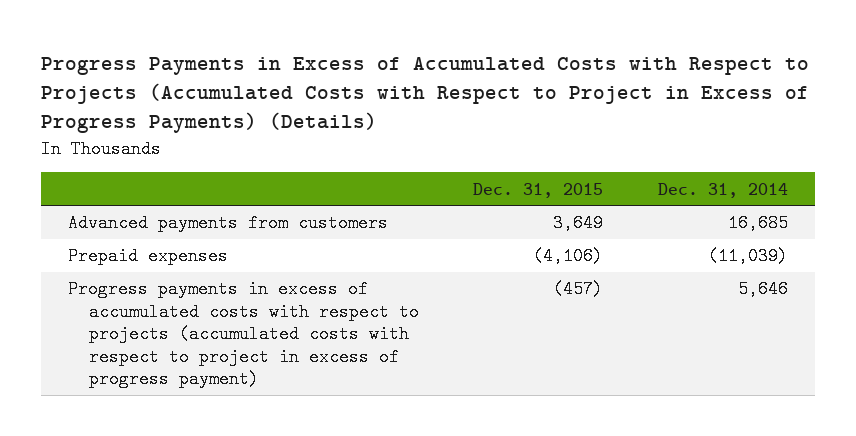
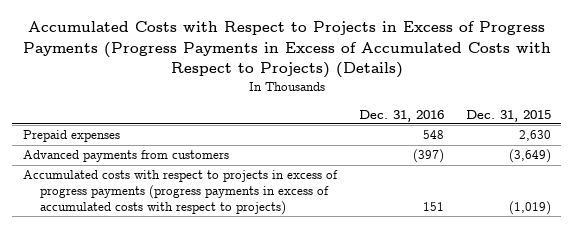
- Progress Payments in Excess of Accumulated Costs with Respect to Projects (Accumulated Costs with Respect to Project in Excess of Progress Payments) (Details)
+ Accumulated Costs with Respect to Projects in Excess of Progress Payments (Progress Payments in Excess of Accumulated Costs with Respect to Projects) (Details)
- | Dec. 31, 2015 | Dec. 31, 2014
+ | Dec. 31, 2016 | Dec. 31, 2015
- Advanced payments from customers | 3,649 | 16,685
- Prepaid expenses | (4,106) | (11,039)
- Progress payments in excess of accumulated costs with respect to projects (accumulated costs with respect to project in excess of progress payment) | (457) | 5,646
+ Prepaid expenses | 548 | 2,630
+ Advanced payments from customers | (397) | (3,649)
+ Accumulated costs with respect to projects in excess of progress payments (progress payments in excess of accumulated costs with respect to projects) | 151 | (1,019)

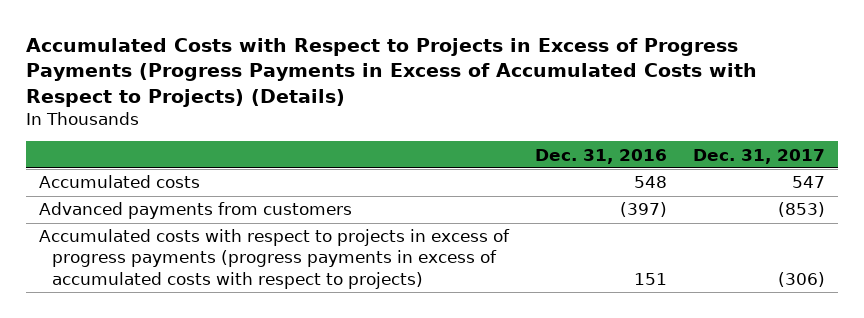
- | Dec. 31, 2016 | Dec. 31, 2015
+ | Dec. 31, 2016 | Dec. 31, 2017
- Prepaid expenses | 548 | 2,630
+ Accumulated costs | 548 | 547

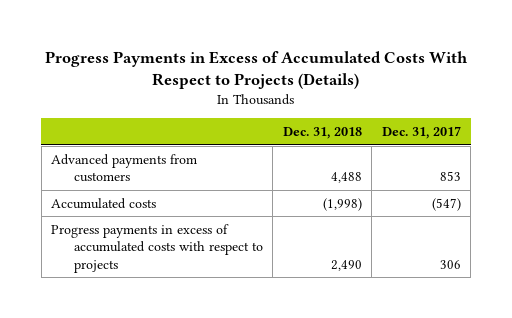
- Accumulated Costs with Respect to Projects in Excess of Progress Payments (Progress Payments in Excess of Accumulated Costs with Respect to Projects) (Details)
+ Progress Payments in Excess of Accumulated Costs With Respect to Projects (Details)
- | Dec. 31, 2016 | Dec. 31, 2017
+ | Dec. 31, 2018 | Dec. 31, 2017
- Accumulated costs | 548 | 547
- Advanced payments from customers | (397) | (853)
- Accumulated costs with respect to projects in excess of progress payments (progress payments in excess of accumulated costs with respect to projects) | 151 | (306)
+ Advanced payments from customers | 4,488 | 853
+ Accumulated costs | (1,998) | (547)
+ Progress payments in excess of accumulated costs with respect to projects | 2,490 | 306

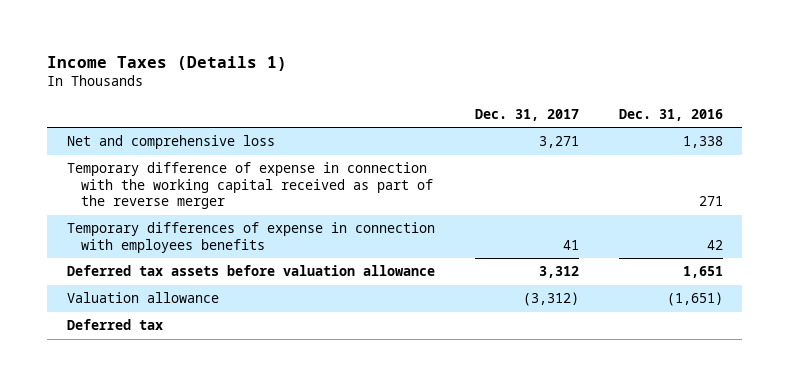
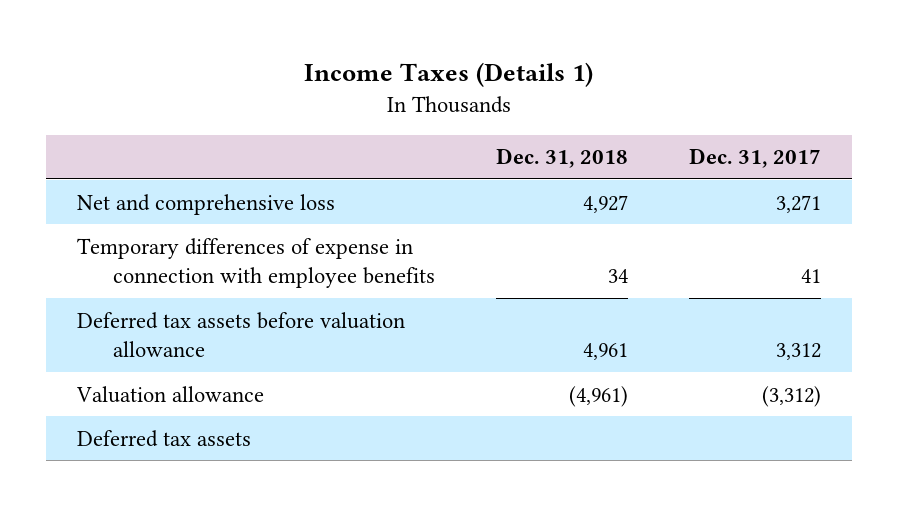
- | Dec. 31, 2017 | Dec. 31, 2016
+ | Dec. 31, 2018 | Dec. 31, 2017
- Temporary difference of expense in connection with the working capital received as part of the reverse merger | | 271
- Temporary differences of expense in connection with employees benefits | 41 | 42
+ Temporary differences of expense in connection with employee benefits | 34 | 41
- Deferred tax
+ Deferred tax assets

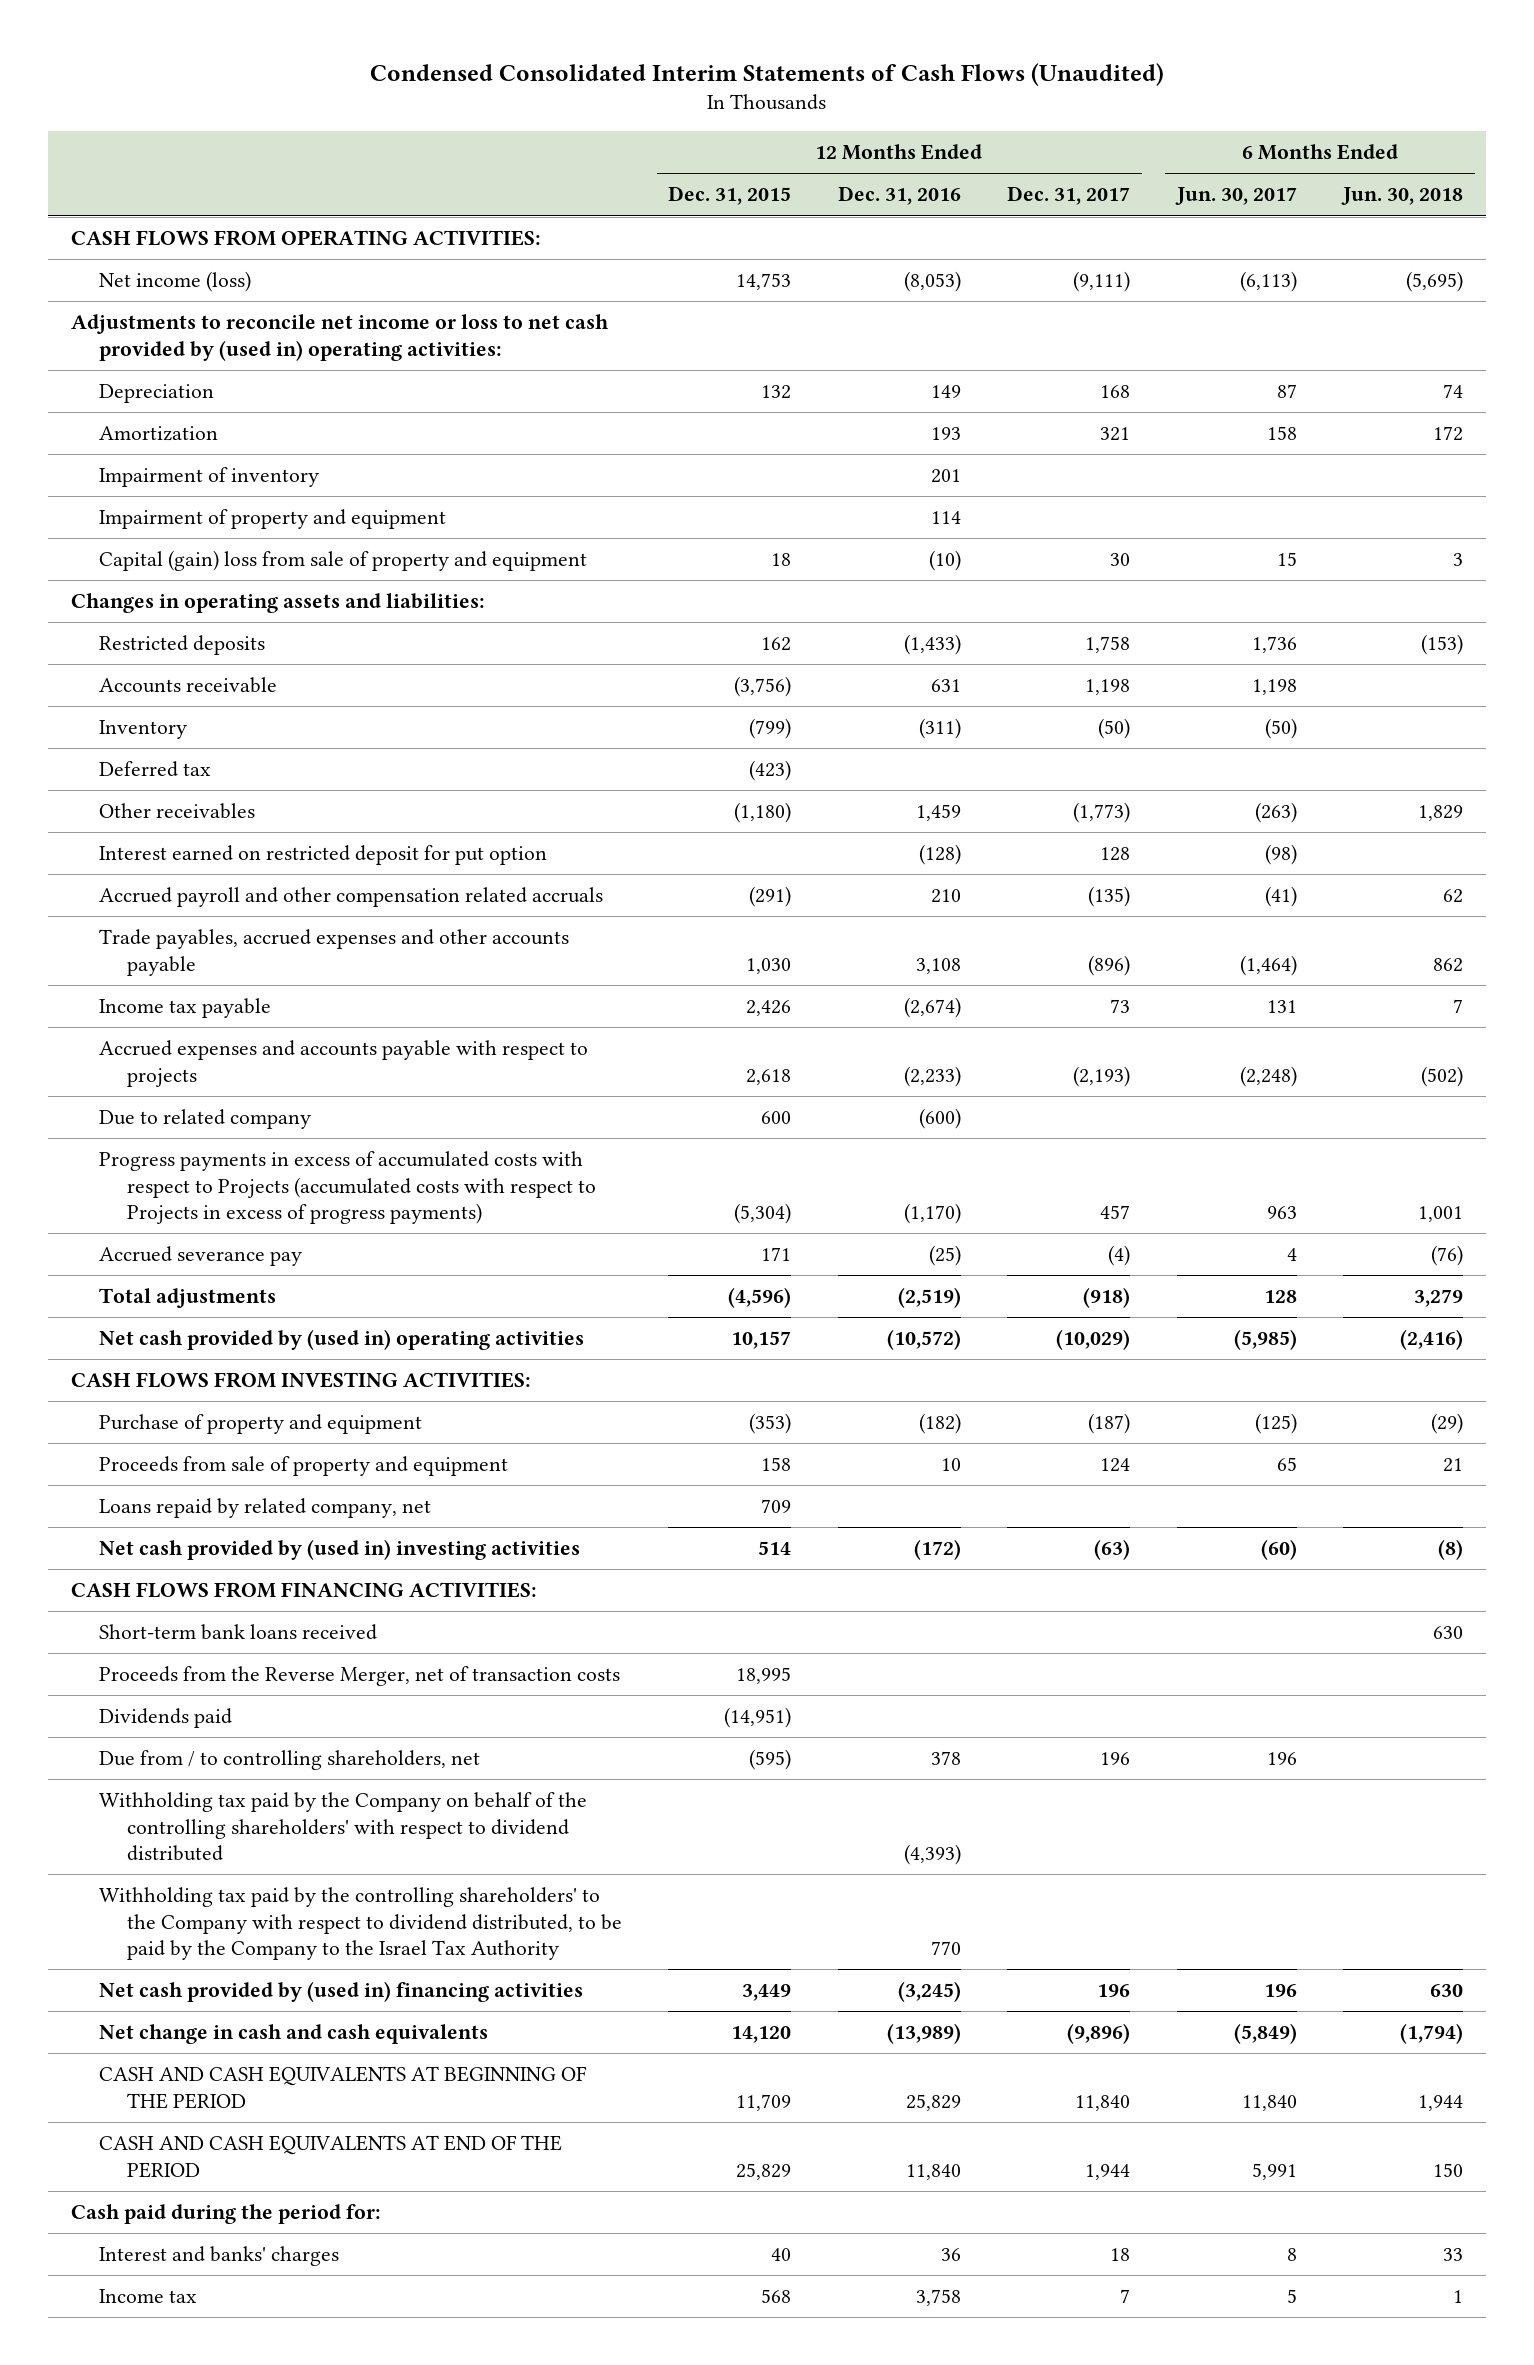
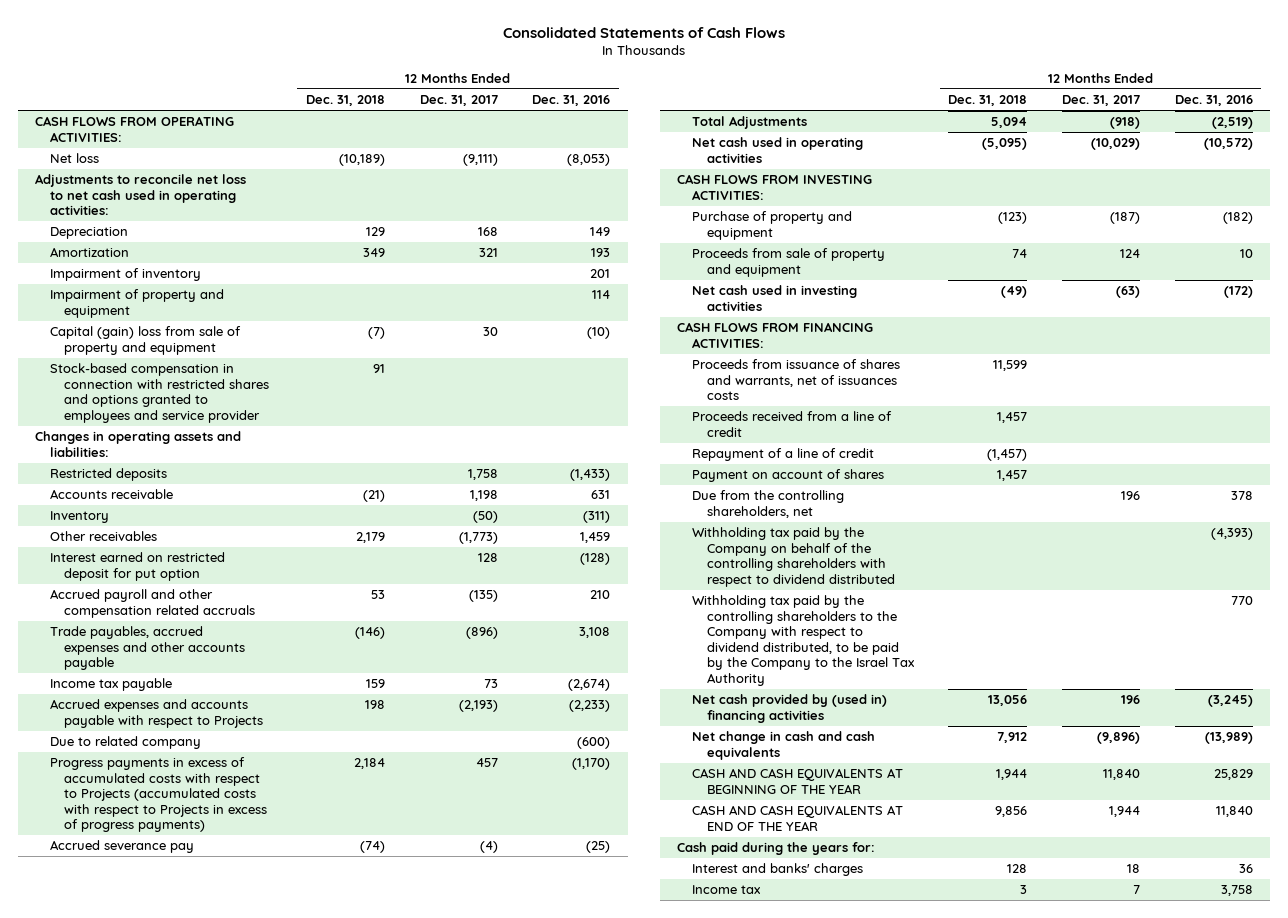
- Condensed Consolidated Interim Statements of Cash Flows (Unaudited)
+ Consolidated Statements of Cash Flows
- | 12 Months Ended Dec. 31, 2015 | 12 Months Ended Dec. 31, 2016 | 12 Months Ended Dec. 31, 2017 | 6 Months Ended Jun. 30, 2017 | 6 Months Ended Jun. 30, 2018
+ | 12 Months Ended Dec. 31, 2018 | 12 Months Ended Dec. 31, 2017 | 12 Months Ended Dec. 31, 2016
- Net income (loss) | 14,753 | (8,053) | (9,111) | (6,113) | (5,695)
- Adjustments to reconcile net income or loss to net cash provided by (used in) operating activities:
+ Net loss | (10,189) | (9,111) | (8,053)
+ Adjustments to reconcile net loss to net cash used in operating activities:
+ Stock-based compensation in connection with restricted shares and options granted to employees and service provider | 91 | |
- Deferred tax | (423) | | | |
- Accrued expenses and accounts payable with respect to projects | 2,618 | (2,233) | (2,193) | (2,248) | (502)
+ Accrued expenses and accounts payable with respect to Projects | 198 | (2,193) | (2,233)
- Total adjustments | (4,596) | (2,519) | (918) | 128 | 3,279
- Net cash provided by (used in) operating activities | 10,157 | (10,572) | (10,029) | (5,985) | (2,416)
+ Total Adjustments | 5,094 | (918) | (2,519)
+ Net cash used in operating activities | (5,095) | (10,029) | (10,572)
- Loans repaid by related company, net | 709 | | | |
- Net cash provided by (used in) investing activities | 514 | (172) | (63) | (60) | (8)
+ Net cash used in investing activities | (49) | (63) | (172)
- Short-term bank loans received | | | | | 630
- Proceeds from the Reverse Merger, net of transaction costs | 18,995 | | | |
- Dividends paid | (14,951) | | | |
- Due from / to controlling shareholders, net | (595) | 378 | 196 | 196 |
- Withholding tax paid by the Company on behalf of the controlling shareholders' with respect to dividend distributed | | (4,393) | | |
- Withholding tax paid by the controlling shareholders' to the Company with respect to dividend distributed, to be paid by the Company to the Israel Tax Authority | | 770 | | |
+ Proceeds from issuance of shares and warrants, net of issuances costs | 11,599 | |
+ Proceeds received from a line of credit | 1,457 | |
+ Repayment of a line of credit | (1,457) | |
+ Payment on account of shares | 1,457 | |
+ Due from the controlling shareholders, net | | 196 | 378
+ Withholding tax paid by the Company on behalf of the controlling shareholders with respect to dividend distributed | | | (4,393)
+ Withholding tax paid by the controlling shareholders to the Company with respect to dividend distributed, to be paid by the Company to the Israel Tax Authority | | | 770
- CASH AND CASH EQUIVALENTS AT BEGINNING OF THE PERIOD | 11,709 | 25,829 | 11,840 | 11,840 | 1,944
- CASH AND CASH EQUIVALENTS AT END OF THE PERIOD | 25,829 | 11,840 | 1,944 | 5,991 | 150
- Cash paid during the period for:
+ CASH AND CASH EQUIVALENTS AT BEGINNING OF THE YEAR | 1,944 | 11,840 | 25,829
+ CASH AND CASH EQUIVALENTS AT END OF THE YEAR | 9,856 | 1,944 | 11,840
+ Cash paid during the years for:

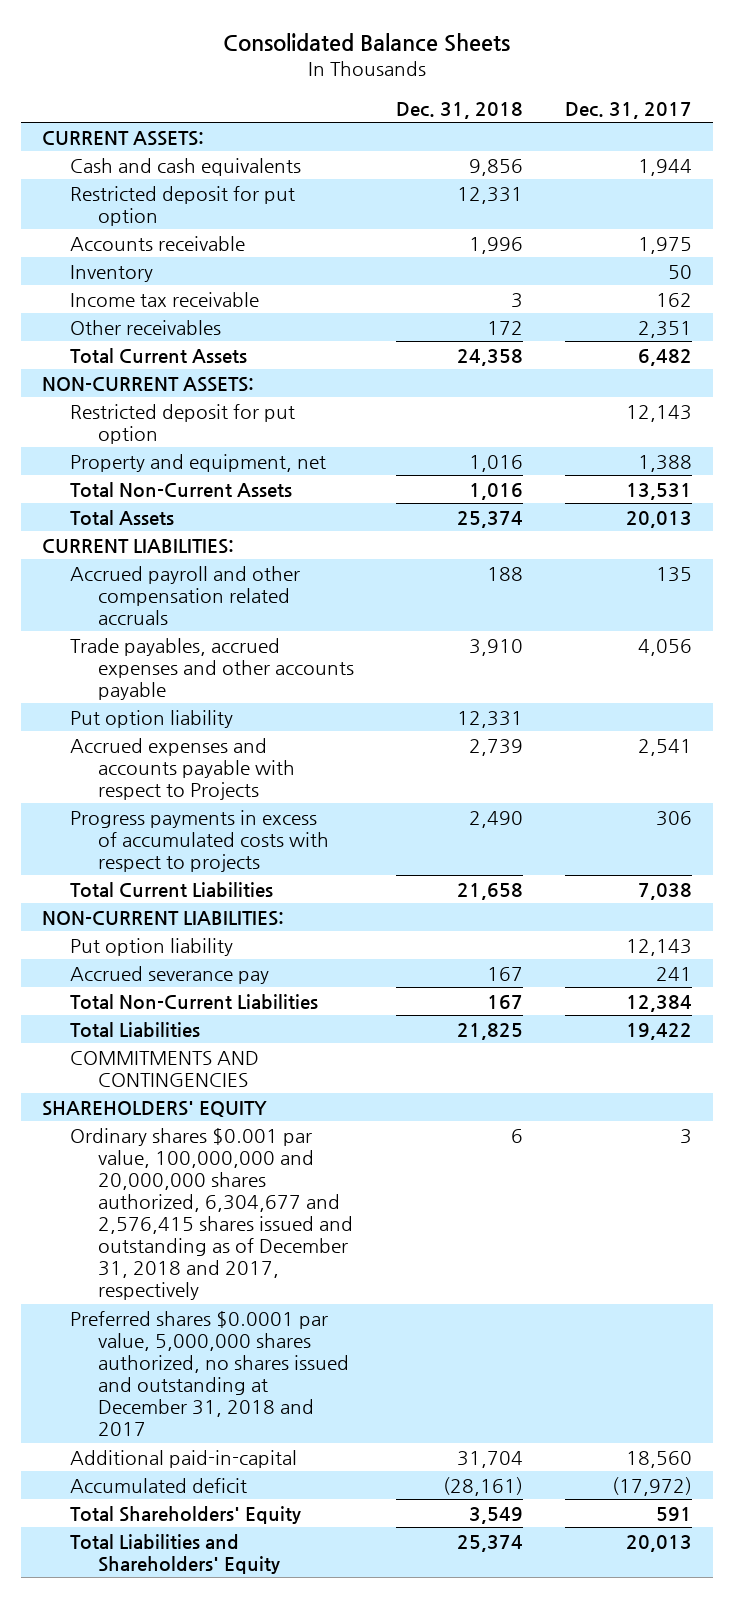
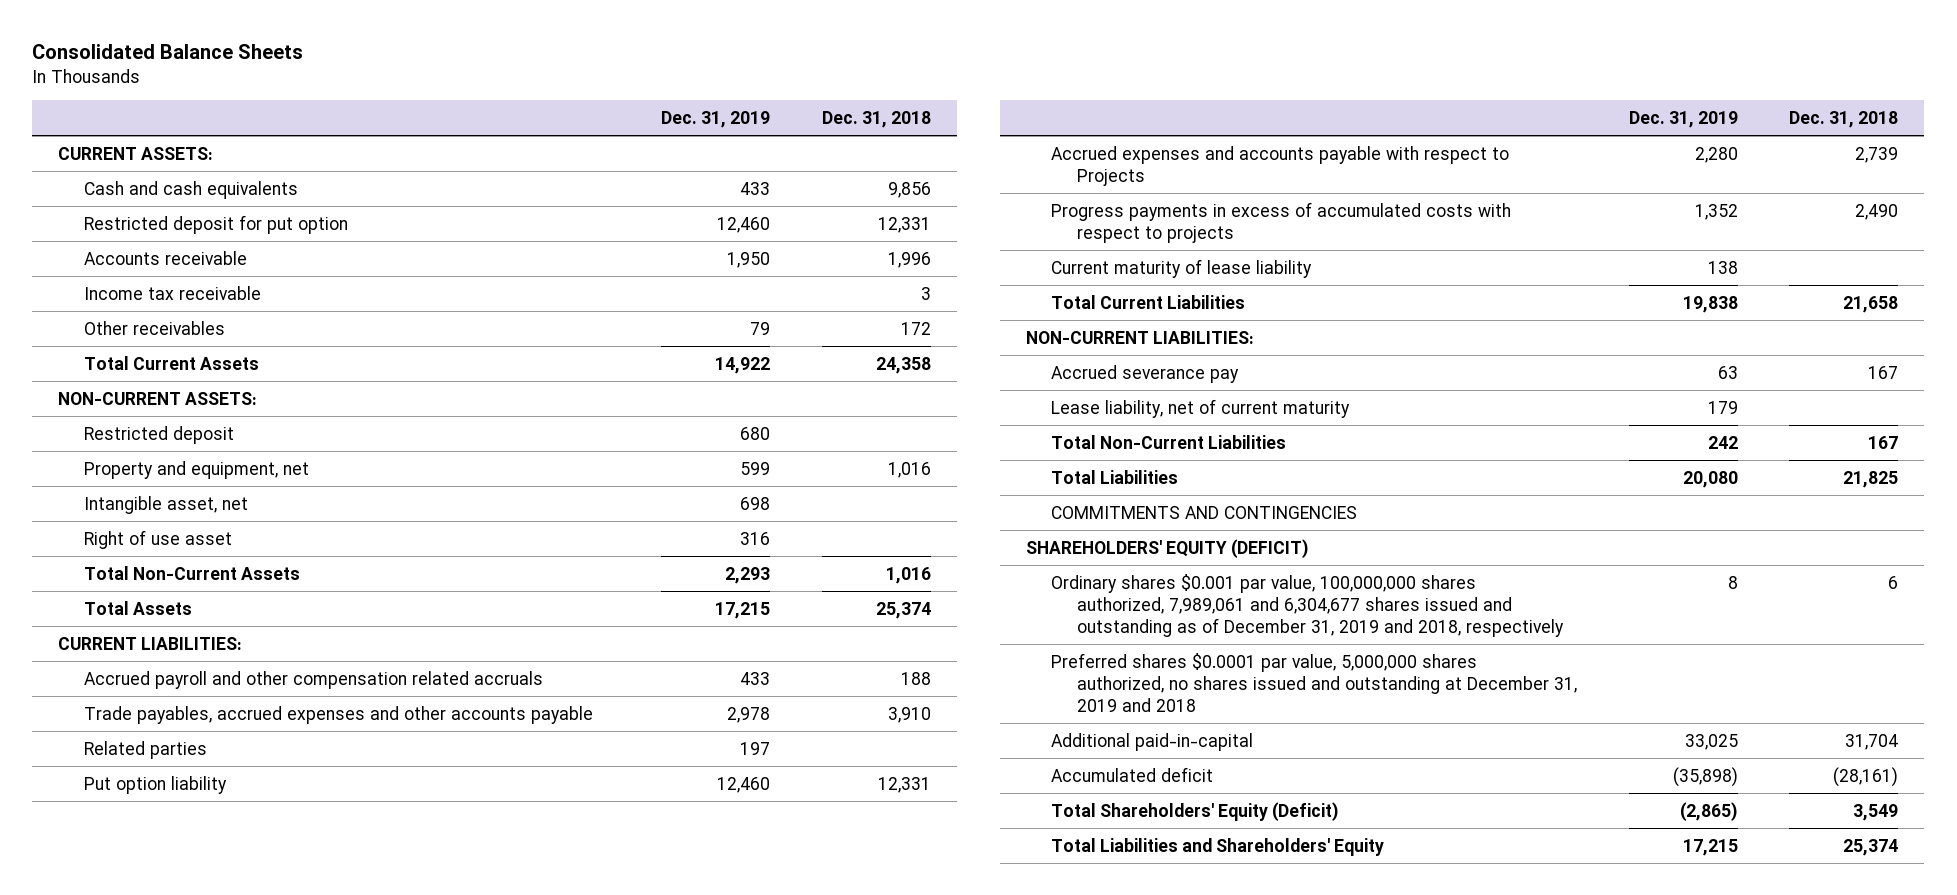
- | Dec. 31, 2018 | Dec. 31, 2017
+ | Dec. 31, 2019 | Dec. 31, 2018
- Inventory | | 50
- Restricted deposit for put option | | 12,143
+ Restricted deposit | 680 |
+ Intangible asset, net | 698 |
+ Right of use asset | 316 |
+ Related parties | 197 |
+ Current maturity of lease liability | 138 |
- Put option liability | | 12,143
+ Lease liability, net of current maturity | 179 |
- SHAREHOLDERS' EQUITY
- Ordinary shares $0.001 par value, 100,000,000 and 20,000,000 shares authorized, 6,304,677 and 2,576,415 shares issued and outstanding as of December 31, 2018 and 2017, respectively | 6 | 3
- Preferred shares $0.0001 par value, 5,000,000 shares authorized, no shares issued and outstanding at December 31, 2018 and 2017
+ SHAREHOLDERS' EQUITY (DEFICIT)
+ Ordinary shares $0.001 par value, 100,000,000 shares authorized, 7,989,061 and 6,304,677 shares issued and outstanding as of December 31, 2019 and 2018, respectively | 8 | 6
+ Preferred shares $0.0001 par value, 5,000,000 shares authorized, no shares issued and outstanding at December 31, 2019 and 2018
- Total Shareholders' Equity | 3,549 | 591
+ Total Shareholders' Equity (Deficit) | (2,865) | 3,549

